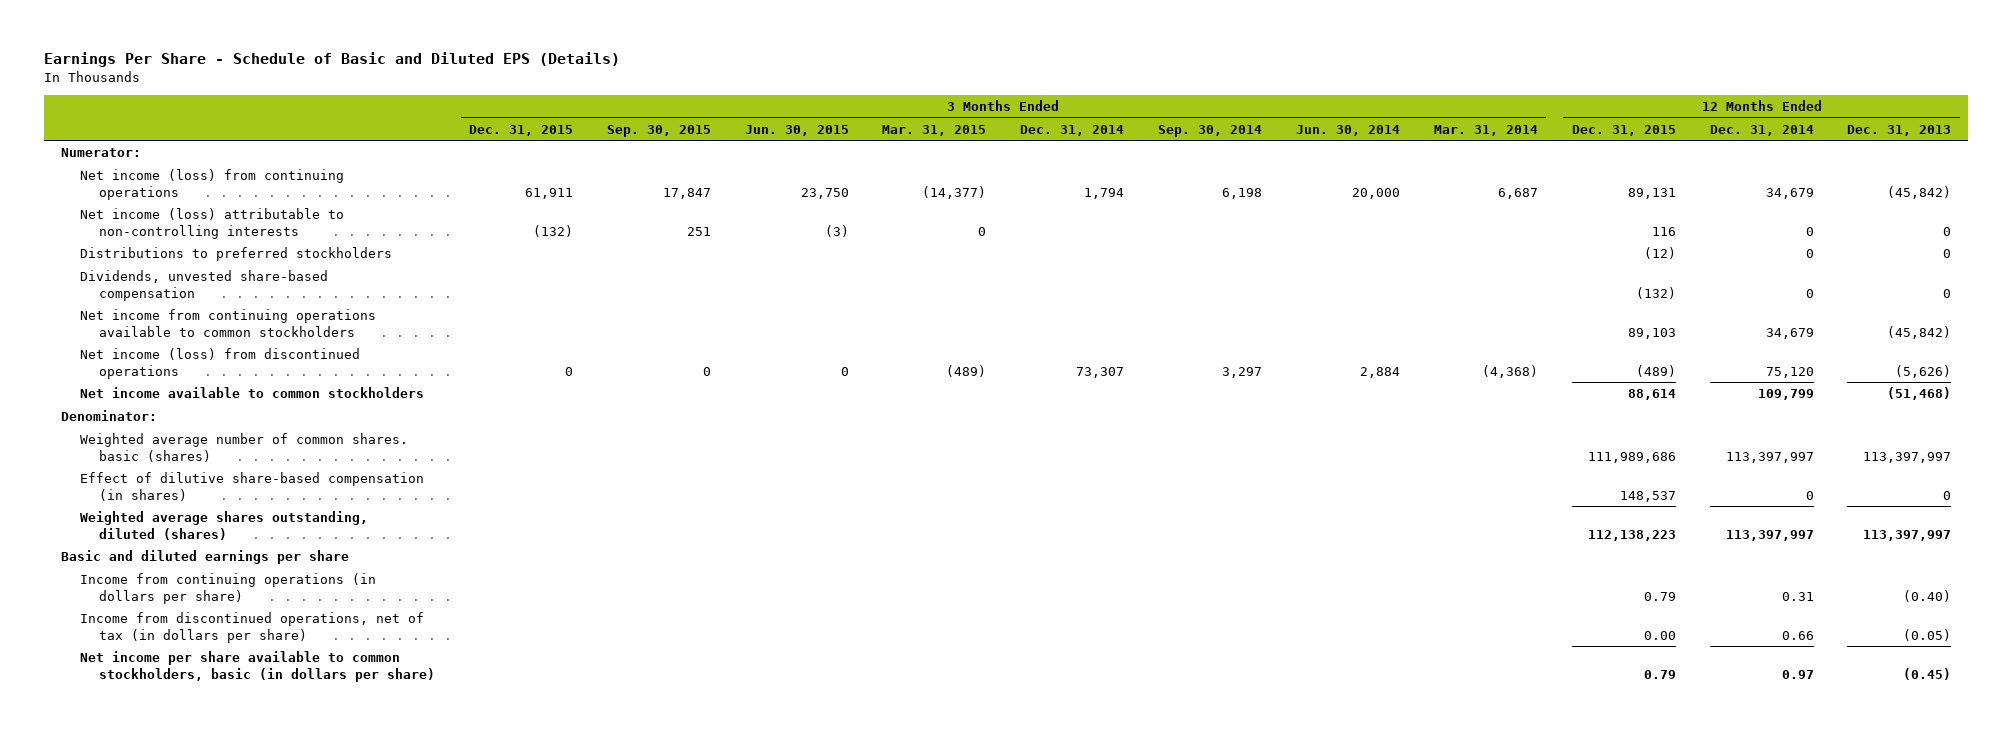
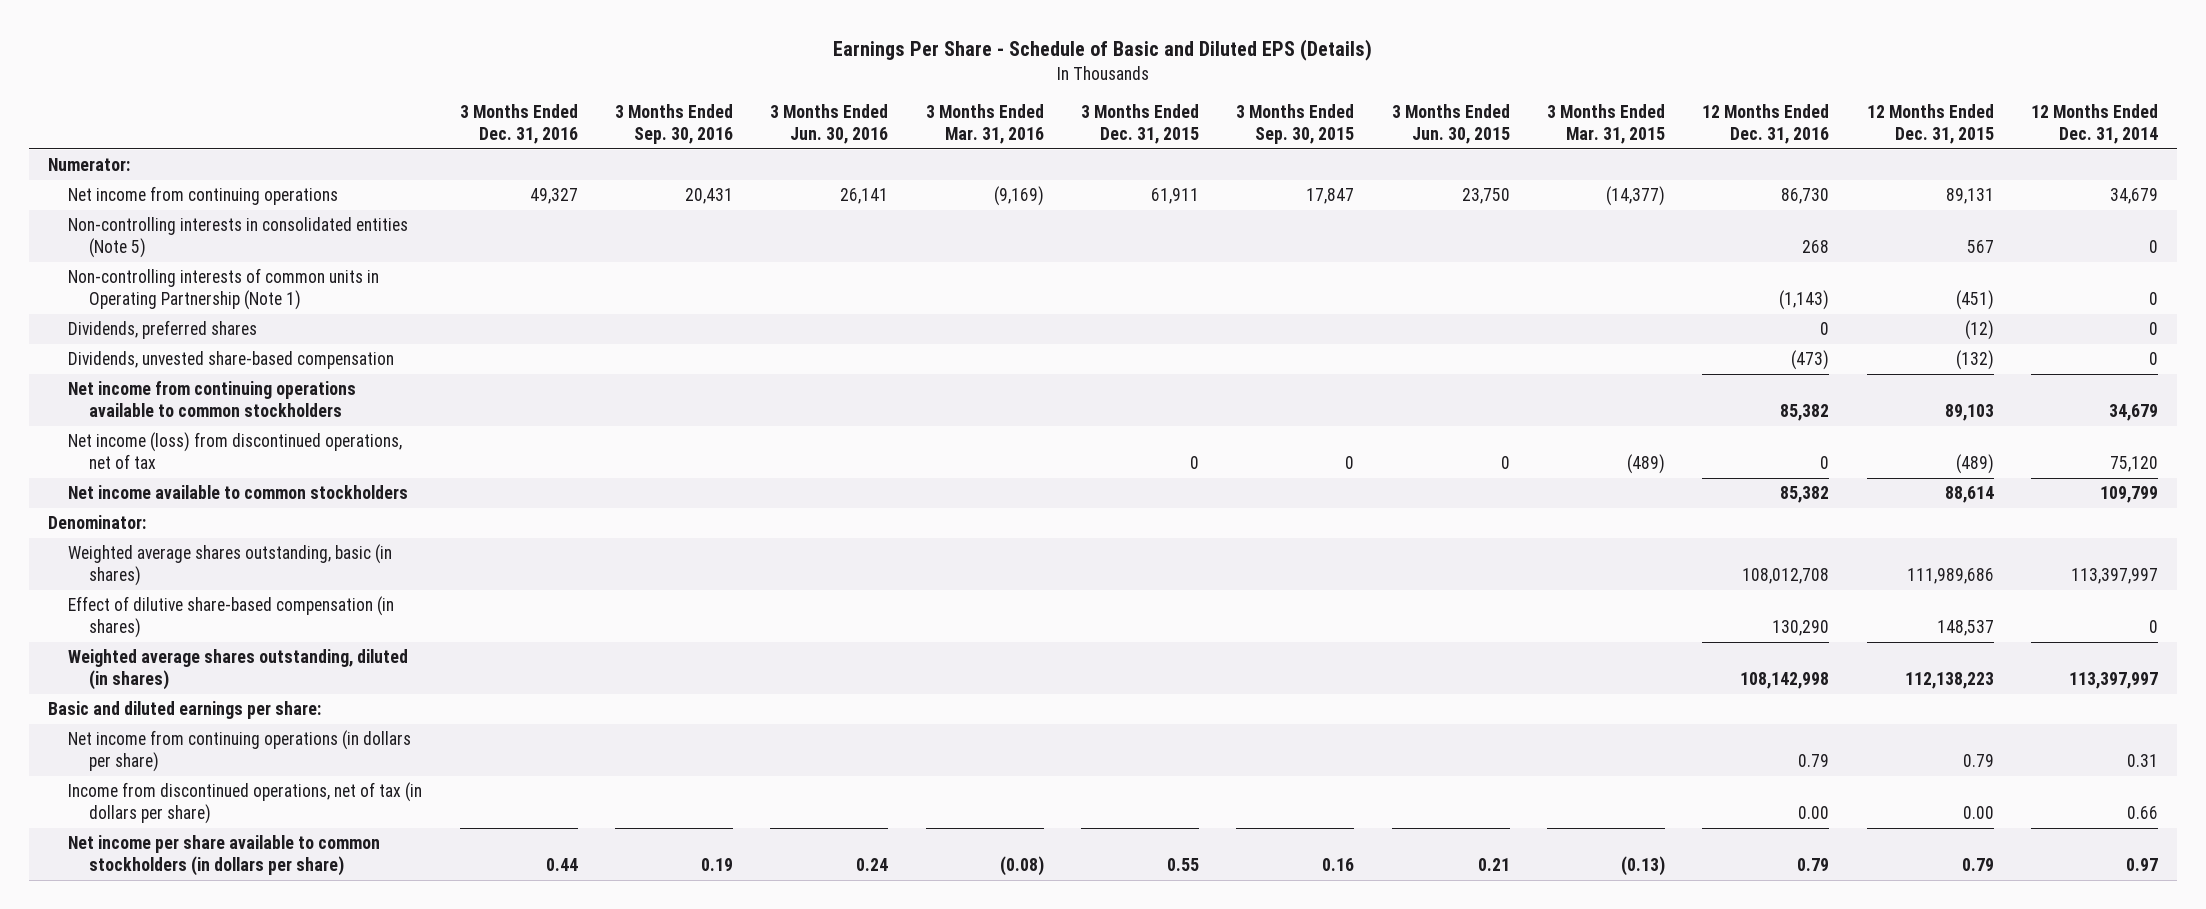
- | 3 Months Ended Dec. 31, 2015 | 3 Months Ended Sep. 30, 2015 | 3 Months Ended Jun. 30, 2015 | 3 Months Ended Mar. 31, 2015 | 3 Months Ended Dec. 31, 2014 | 3 Months Ended Sep. 30, 2014 | 3 Months Ended Jun. 30, 2014 | 3 Months Ended Mar. 31, 2014 | 12 Months Ended Dec. 31, 2015 | 12 Months Ended Dec. 31, 2014 | 12 Months Ended Dec. 31, 2013
+ | 3 Months Ended Dec. 31, 2016 | 3 Months Ended Sep. 30, 2016 | 3 Months Ended Jun. 30, 2016 | 3 Months Ended Mar. 31, 2016 | 3 Months Ended Dec. 31, 2015 | 3 Months Ended Sep. 30, 2015 | 3 Months Ended Jun. 30, 2015 | 3 Months Ended Mar. 31, 2015 | 12 Months Ended Dec. 31, 2016 | 12 Months Ended Dec. 31, 2015 | 12 Months Ended Dec. 31, 2014
- Net income (loss) from continuing operations | 61,911 | 17,847 | 23,750 | (14,377) | 1,794 | 6,198 | 20,000 | 6,687 | 89,131 | 34,679 | (45,842)
- Net income (loss) attributable to non-controlling interests | (132) | 251 | (3) | 0 | | | | | 116 | 0 | 0
- Distributions to preferred stockholders | | | | | | | | | (12) | 0 | 0
+ Net income from continuing operations | 49,327 | 20,431 | 26,141 | (9,169) | 61,911 | 17,847 | 23,750 | (14,377) | 86,730 | 89,131 | 34,679
+ Non-controlling interests in consolidated entities (Note 5) | | | | | | | | | 268 | 567 | 0
+ Non-controlling interests of common units in Operating Partnership (Note 1) | | | | | | | | | (1,143) | (451) | 0
+ Dividends, preferred shares | | | | | | | | | 0 | (12) | 0
- Net income (loss) from discontinued operations | 0 | 0 | 0 | (489) | 73,307 | 3,297 | 2,884 | (4,368) | (489) | 75,120 | (5,626)
+ Net income (loss) from discontinued operations, net of tax | | | | | 0 | 0 | 0 | (489) | 0 | (489) | 75,120
- Weighted average number of common shares. basic (shares) | | | | | | | | | 111,989,686 | 113,397,997 | 113,397,997
+ Weighted average shares outstanding, basic (in shares) | | | | | | | | | 108,012,708 | 111,989,686 | 113,397,997
- Weighted average shares outstanding, diluted (shares) | | | | | | | | | 112,138,223 | 113,397,997 | 113,397,997
- Basic and diluted earnings per share
- Income from continuing operations (in dollars per share) | | | | | | | | | 0.79 | 0.31 | (0.40)
+ Weighted average shares outstanding, diluted (in shares) | | | | | | | | | 108,142,998 | 112,138,223 | 113,397,997
+ Basic and diluted earnings per share:
+ Net income from continuing operations (in dollars per share) | | | | | | | | | 0.79 | 0.79 | 0.31
- Net income per share available to common stockholders, basic (in dollars per share) | | | | | | | | | 0.79 | 0.97 | (0.45)
+ Net income per share available to common stockholders (in dollars per share) | 0.44 | 0.19 | 0.24 | (0.08) | 0.55 | 0.16 | 0.21 | (0.13) | 0.79 | 0.79 | 0.97

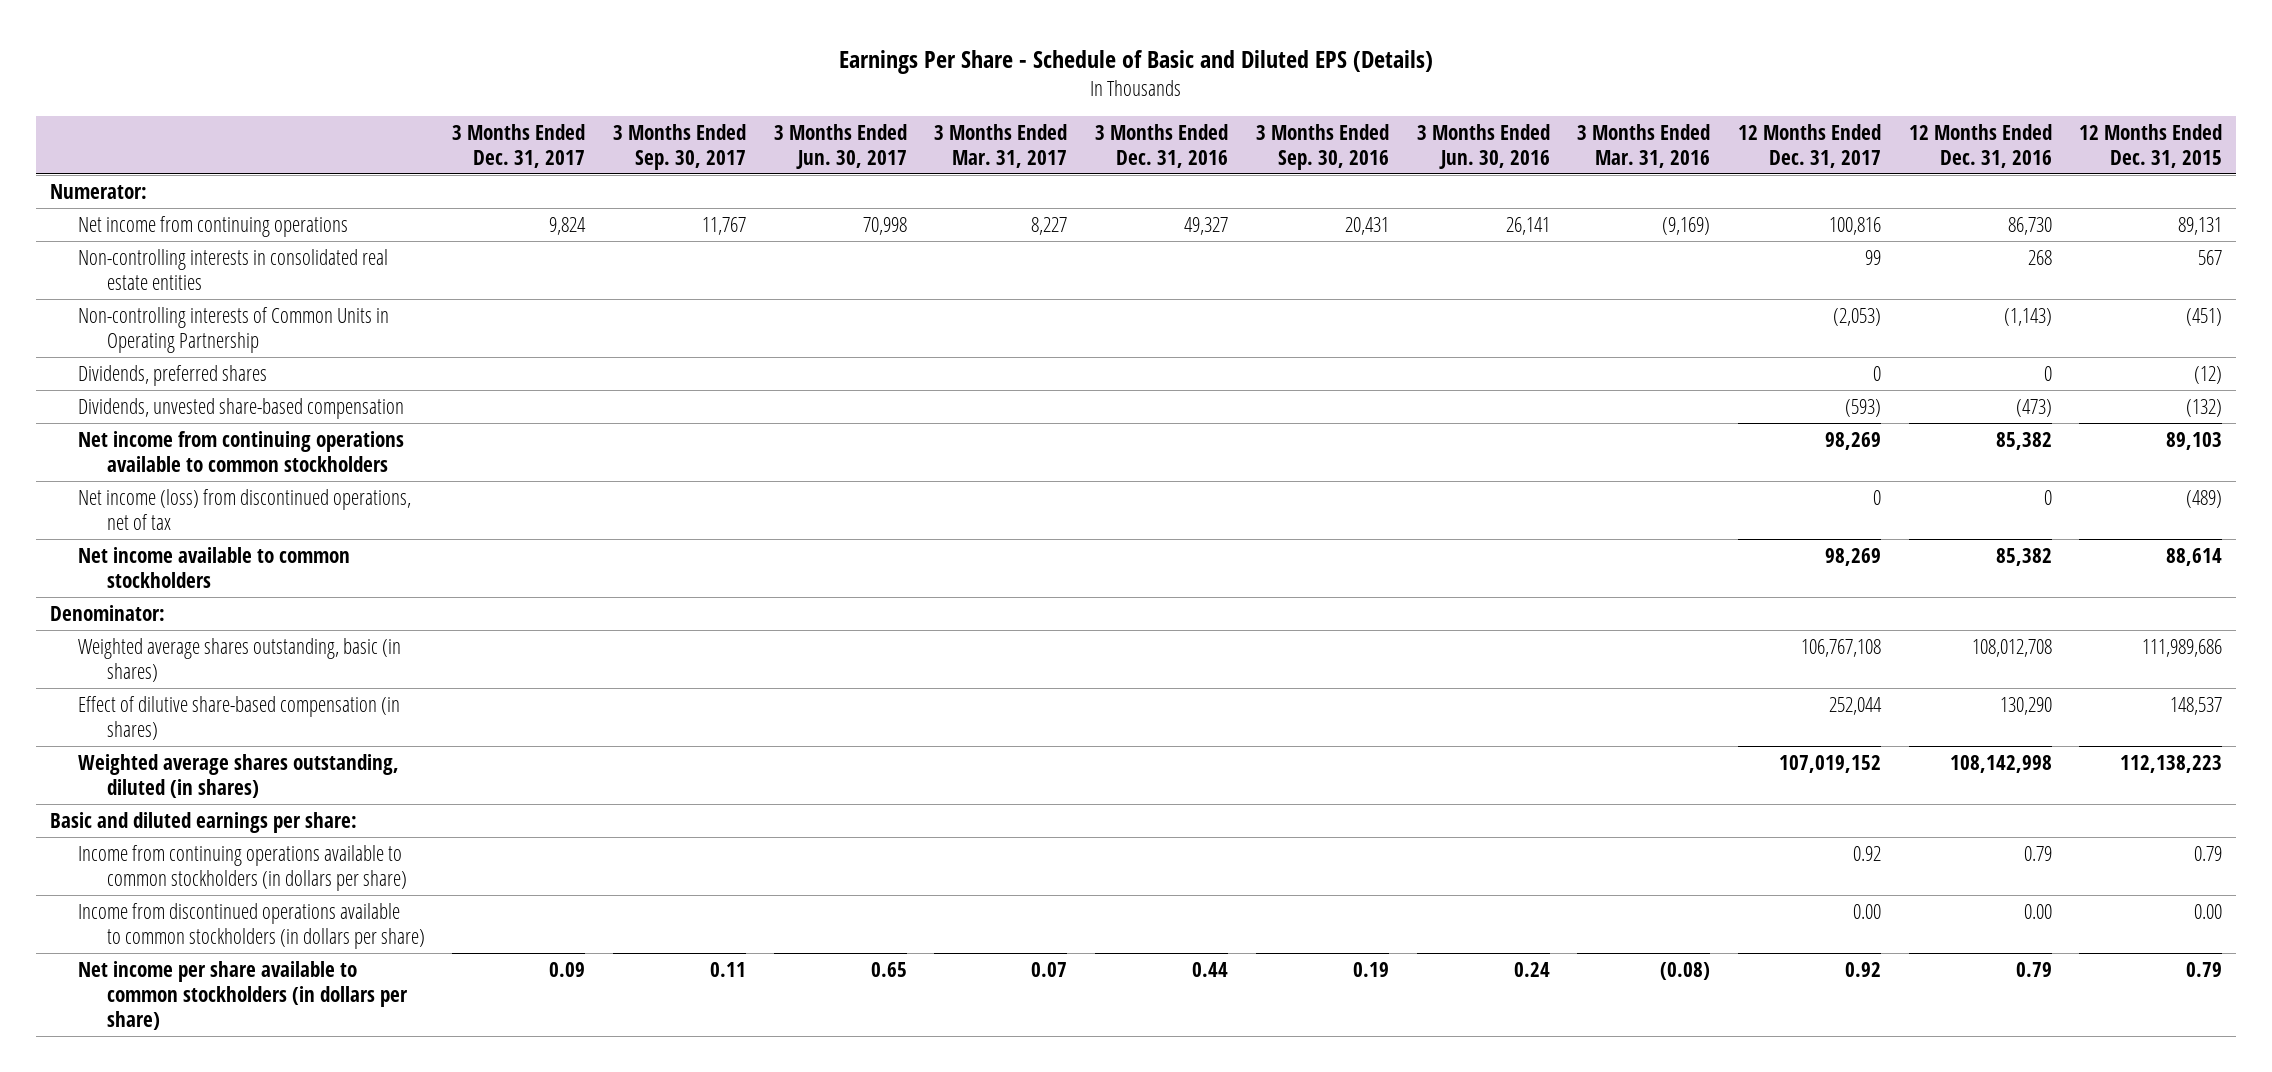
- | 3 Months Ended Dec. 31, 2016 | 3 Months Ended Sep. 30, 2016 | 3 Months Ended Jun. 30, 2016 | 3 Months Ended Mar. 31, 2016 | 3 Months Ended Dec. 31, 2015 | 3 Months Ended Sep. 30, 2015 | 3 Months Ended Jun. 30, 2015 | 3 Months Ended Mar. 31, 2015 | 12 Months Ended Dec. 31, 2016 | 12 Months Ended Dec. 31, 2015 | 12 Months Ended Dec. 31, 2014
+ | 3 Months Ended Dec. 31, 2017 | 3 Months Ended Sep. 30, 2017 | 3 Months Ended Jun. 30, 2017 | 3 Months Ended Mar. 31, 2017 | 3 Months Ended Dec. 31, 2016 | 3 Months Ended Sep. 30, 2016 | 3 Months Ended Jun. 30, 2016 | 3 Months Ended Mar. 31, 2016 | 12 Months Ended Dec. 31, 2017 | 12 Months Ended Dec. 31, 2016 | 12 Months Ended Dec. 31, 2015
- Non-controlling interests in consolidated entities (Note 5) | | | | | | | | | 268 | 567 | 0
- Non-controlling interests of common units in Operating Partnership (Note 1) | | | | | | | | | (1,143) | (451) | 0
+ Non-controlling interests in consolidated real estate entities | | | | | | | | | 99 | 268 | 567
+ Non-controlling interests of Common Units in Operating Partnership | | | | | | | | | (2,053) | (1,143) | (451)
- Net income from continuing operations (in dollars per share) | | | | | | | | | 0.79 | 0.79 | 0.31
- Income from discontinued operations, net of tax (in dollars per share) | | | | | | | | | 0.00 | 0.00 | 0.66
+ Income from continuing operations available to common stockholders (in dollars per share) | | | | | | | | | 0.92 | 0.79 | 0.79
+ Income from discontinued operations available to common stockholders (in dollars per share) | | | | | | | | | 0.00 | 0.00 | 0.00

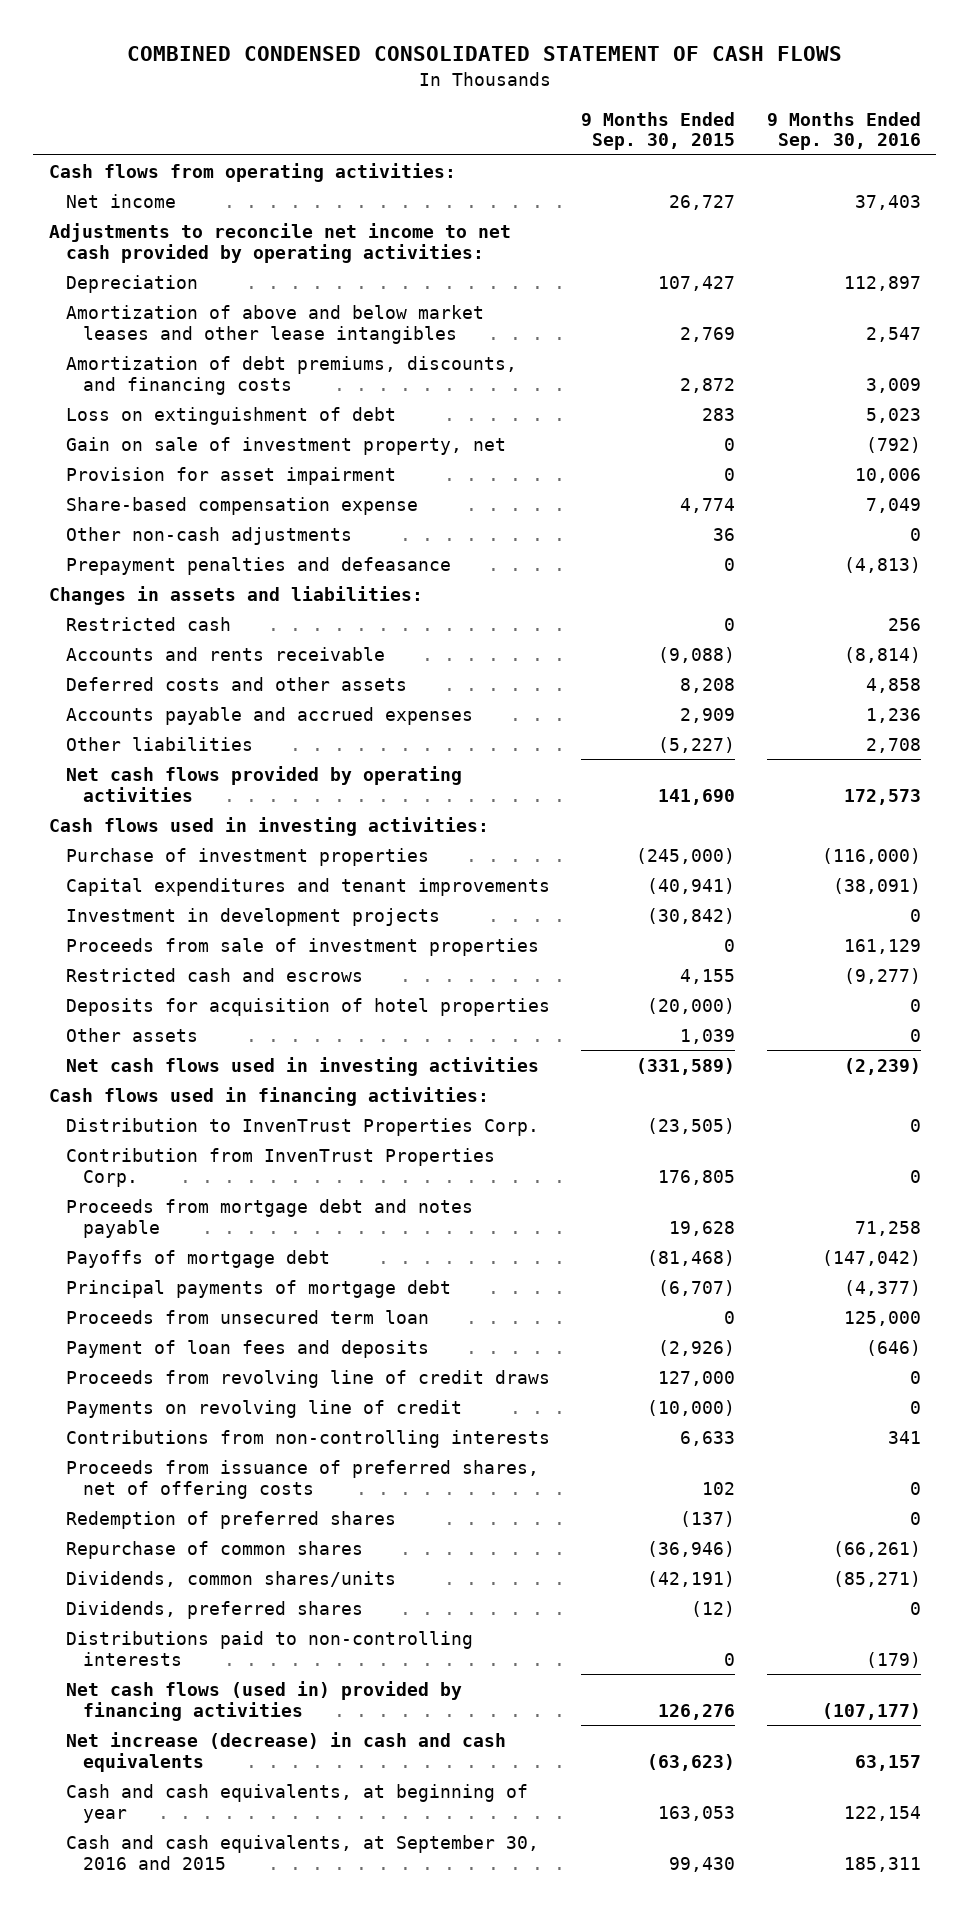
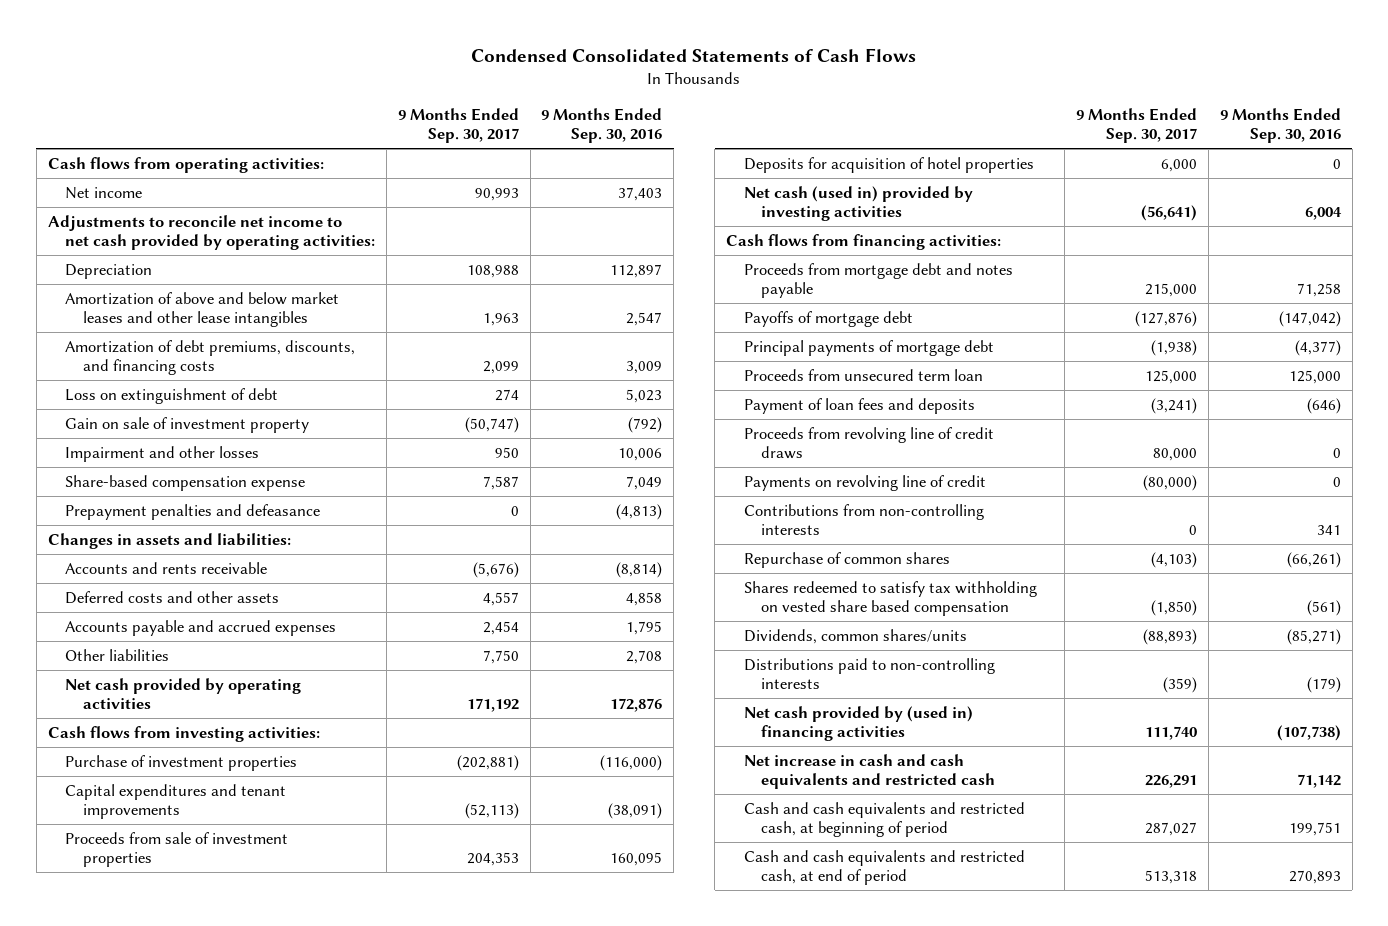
- COMBINED CONDENSED CONSOLIDATED STATEMENT OF CASH FLOWS
+ Condensed Consolidated Statements of Cash Flows
- | 9 Months Ended Sep. 30, 2015 | 9 Months Ended Sep. 30, 2016
+ | 9 Months Ended Sep. 30, 2017 | 9 Months Ended Sep. 30, 2016
- Gain on sale of investment property, net | 0 | (792)
- Provision for asset impairment | 0 | 10,006
+ Gain on sale of investment property | (50,747) | (792)
+ Impairment and other losses | 950 | 10,006
- Other non-cash adjustments | 36 | 0
- Restricted cash | 0 | 256
- Accounts payable and accrued expenses | 2,909 | 1,236
+ Accounts payable and accrued expenses | 2,454 | 1,795
- Net cash flows provided by operating activities | 141,690 | 172,573
- Cash flows used in investing activities:
+ Net cash provided by operating activities | 171,192 | 172,876
+ Cash flows from investing activities:
- Investment in development projects | (30,842) | 0
- Proceeds from sale of investment properties | 0 | 161,129
- Restricted cash and escrows | 4,155 | (9,277)
+ Proceeds from sale of investment properties | 204,353 | 160,095
- Other assets | 1,039 | 0
- Net cash flows used in investing activities | (331,589) | (2,239)
- Cash flows used in financing activities:
- Distribution to InvenTrust Properties Corp. | (23,505) | 0
- Contribution from InvenTrust Properties Corp. | 176,805 | 0
+ Net cash (used in) provided by investing activities | (56,641) | 6,004
+ Cash flows from financing activities:
- Proceeds from issuance of preferred shares, net of offering costs | 102 | 0
- Redemption of preferred shares | (137) | 0
+ Shares redeemed to satisfy tax withholding on vested share based compensation | (1,850) | (561)
- Dividends, preferred shares | (12) | 0
- Net cash flows (used in) provided by financing activities | 126,276 | (107,177)
- Net increase (decrease) in cash and cash equivalents | (63,623) | 63,157
- Cash and cash equivalents, at beginning of year | 163,053 | 122,154
- Cash and cash equivalents, at September 30, 2016 and 2015 | 99,430 | 185,311
+ Net cash provided by (used in) financing activities | 111,740 | (107,738)
+ Net increase in cash and cash equivalents and restricted cash | 226,291 | 71,142
+ Cash and cash equivalents and restricted cash, at beginning of period | 287,027 | 199,751
+ Cash and cash equivalents and restricted cash, at end of period | 513,318 | 270,893

